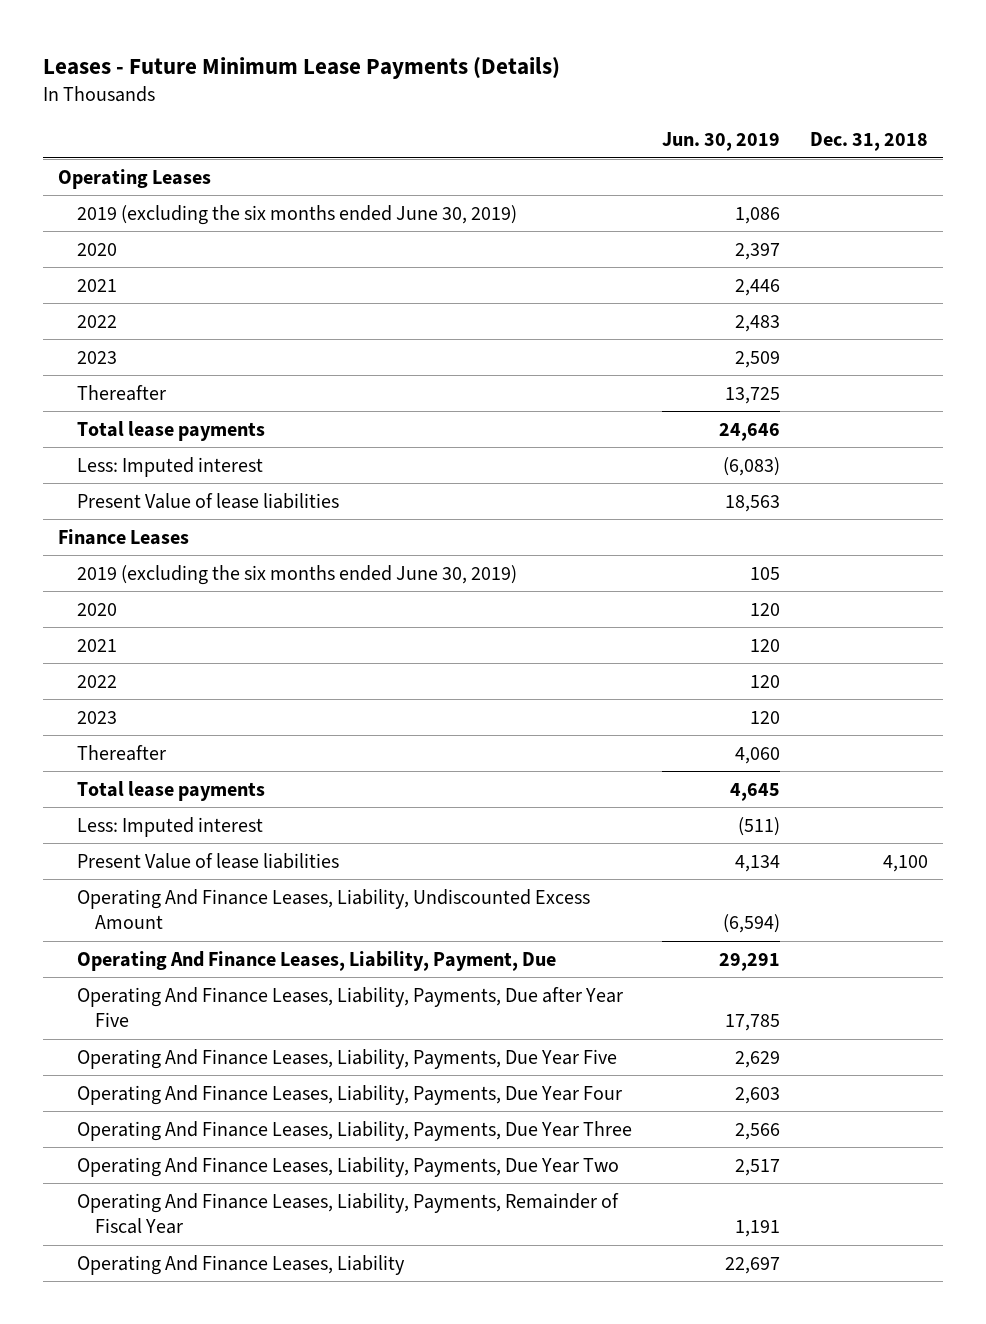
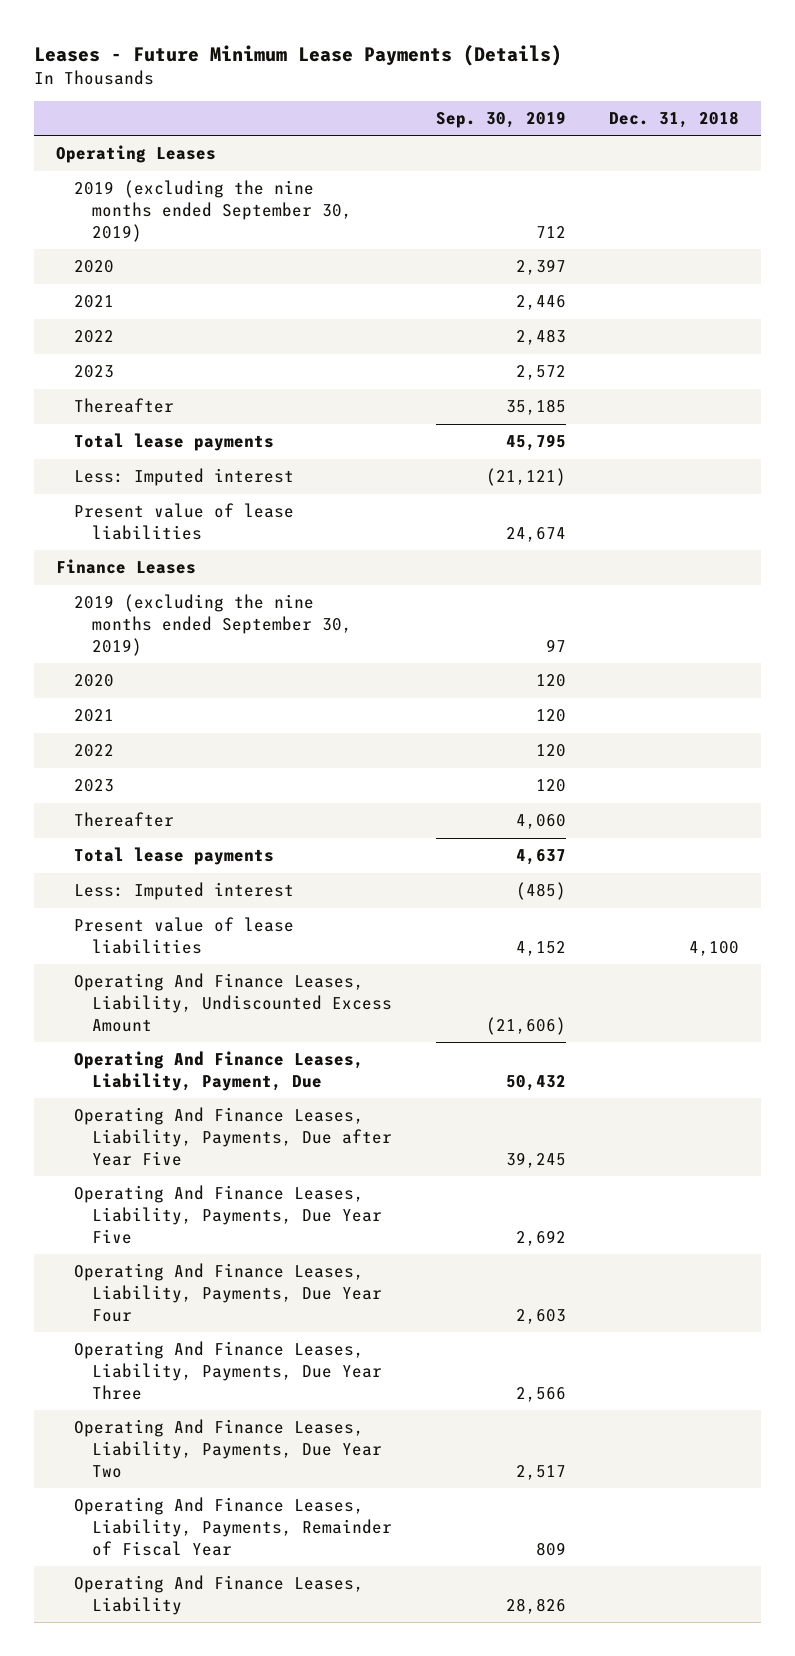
- | Jun. 30, 2019 | Dec. 31, 2018
+ | Sep. 30, 2019 | Dec. 31, 2018
- 2019 (excluding the six months ended June 30, 2019) | 1,086 |
+ 2019 (excluding the nine months ended September 30, 2019) | 712 |
- Present Value of lease liabilities | 18,563 |
+ Present value of lease liabilities | 24,674 |
- 2019 (excluding the six months ended June 30, 2019) | 105 |
+ 2019 (excluding the nine months ended September 30, 2019) | 97 |
- Present Value of lease liabilities | 4,134 | 4,100
+ Present value of lease liabilities | 4,152 | 4,100

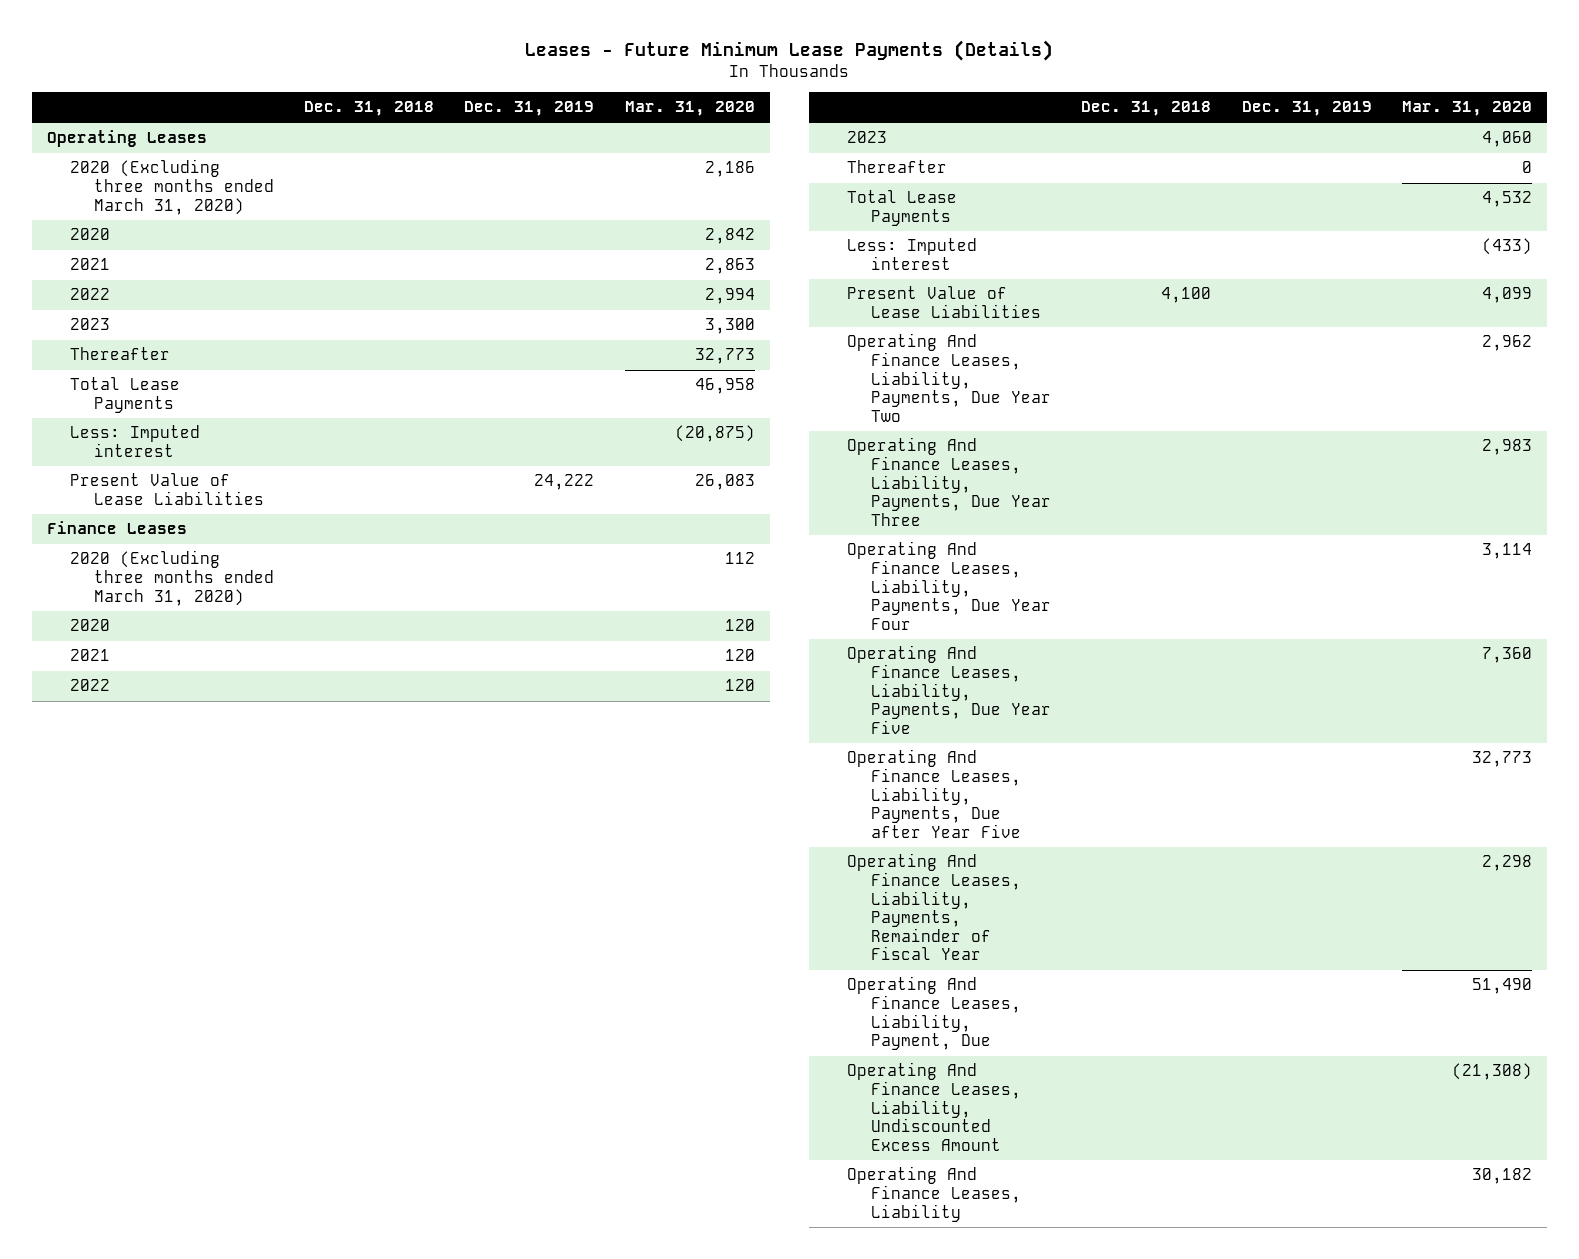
- | Sep. 30, 2019 | Dec. 31, 2018
+ | Dec. 31, 2018 | Dec. 31, 2019 | Mar. 31, 2020
- 2019 (excluding the nine months ended September 30, 2019) | 712 |
+ 2020 (Excluding three months ended March 31, 2020) | | | 2,186
- Total lease payments | 45,795 |
+ Total Lease Payments | | | 46,958
- Present value of lease liabilities | 24,674 |
+ Present Value of Lease Liabilities | | 24,222 | 26,083
- 2019 (excluding the nine months ended September 30, 2019) | 97 |
+ 2020 (Excluding three months ended March 31, 2020) | | | 112
- Total lease payments | 4,637 |
+ Total Lease Payments | | | 4,532
- Present value of lease liabilities | 4,152 | 4,100
+ Present Value of Lease Liabilities | 4,100 | | 4,099
moved down: Operating And Finance Leases, Liability, Payments, Due Year Three | | | 2,983
moved down: Operating And Finance Leases, Liability, Payments, Due Year Four | | | 3,114
moved down: Operating And Finance Leases, Liability, Payments, Due Year Five | | | 7,360
moved down: Operating And Finance Leases, Liability, Payments, Due after Year Five | | | 32,773
moved down: Operating And Finance Leases, Liability, Payment, Due | | | 51,490
moved down: Operating And Finance Leases, Liability, Undiscounted Excess Amount | | | (21,308)

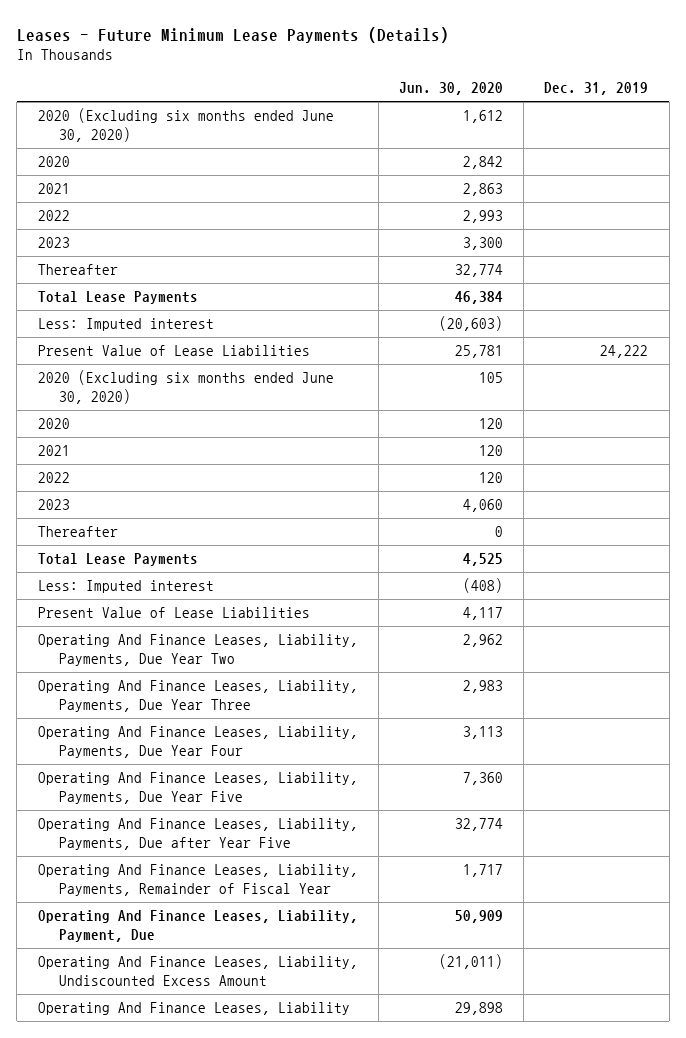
- | Dec. 31, 2018 | Dec. 31, 2019 | Mar. 31, 2020
+ | Jun. 30, 2020 | Dec. 31, 2019
- Operating Leases
- 2020 (Excluding three months ended March 31, 2020) | | | 2,186
+ 2020 (Excluding six months ended June 30, 2020) | 1,612 |
- Finance Leases
- 2020 (Excluding three months ended March 31, 2020) | | | 112
+ 2020 (Excluding six months ended June 30, 2020) | 105 |

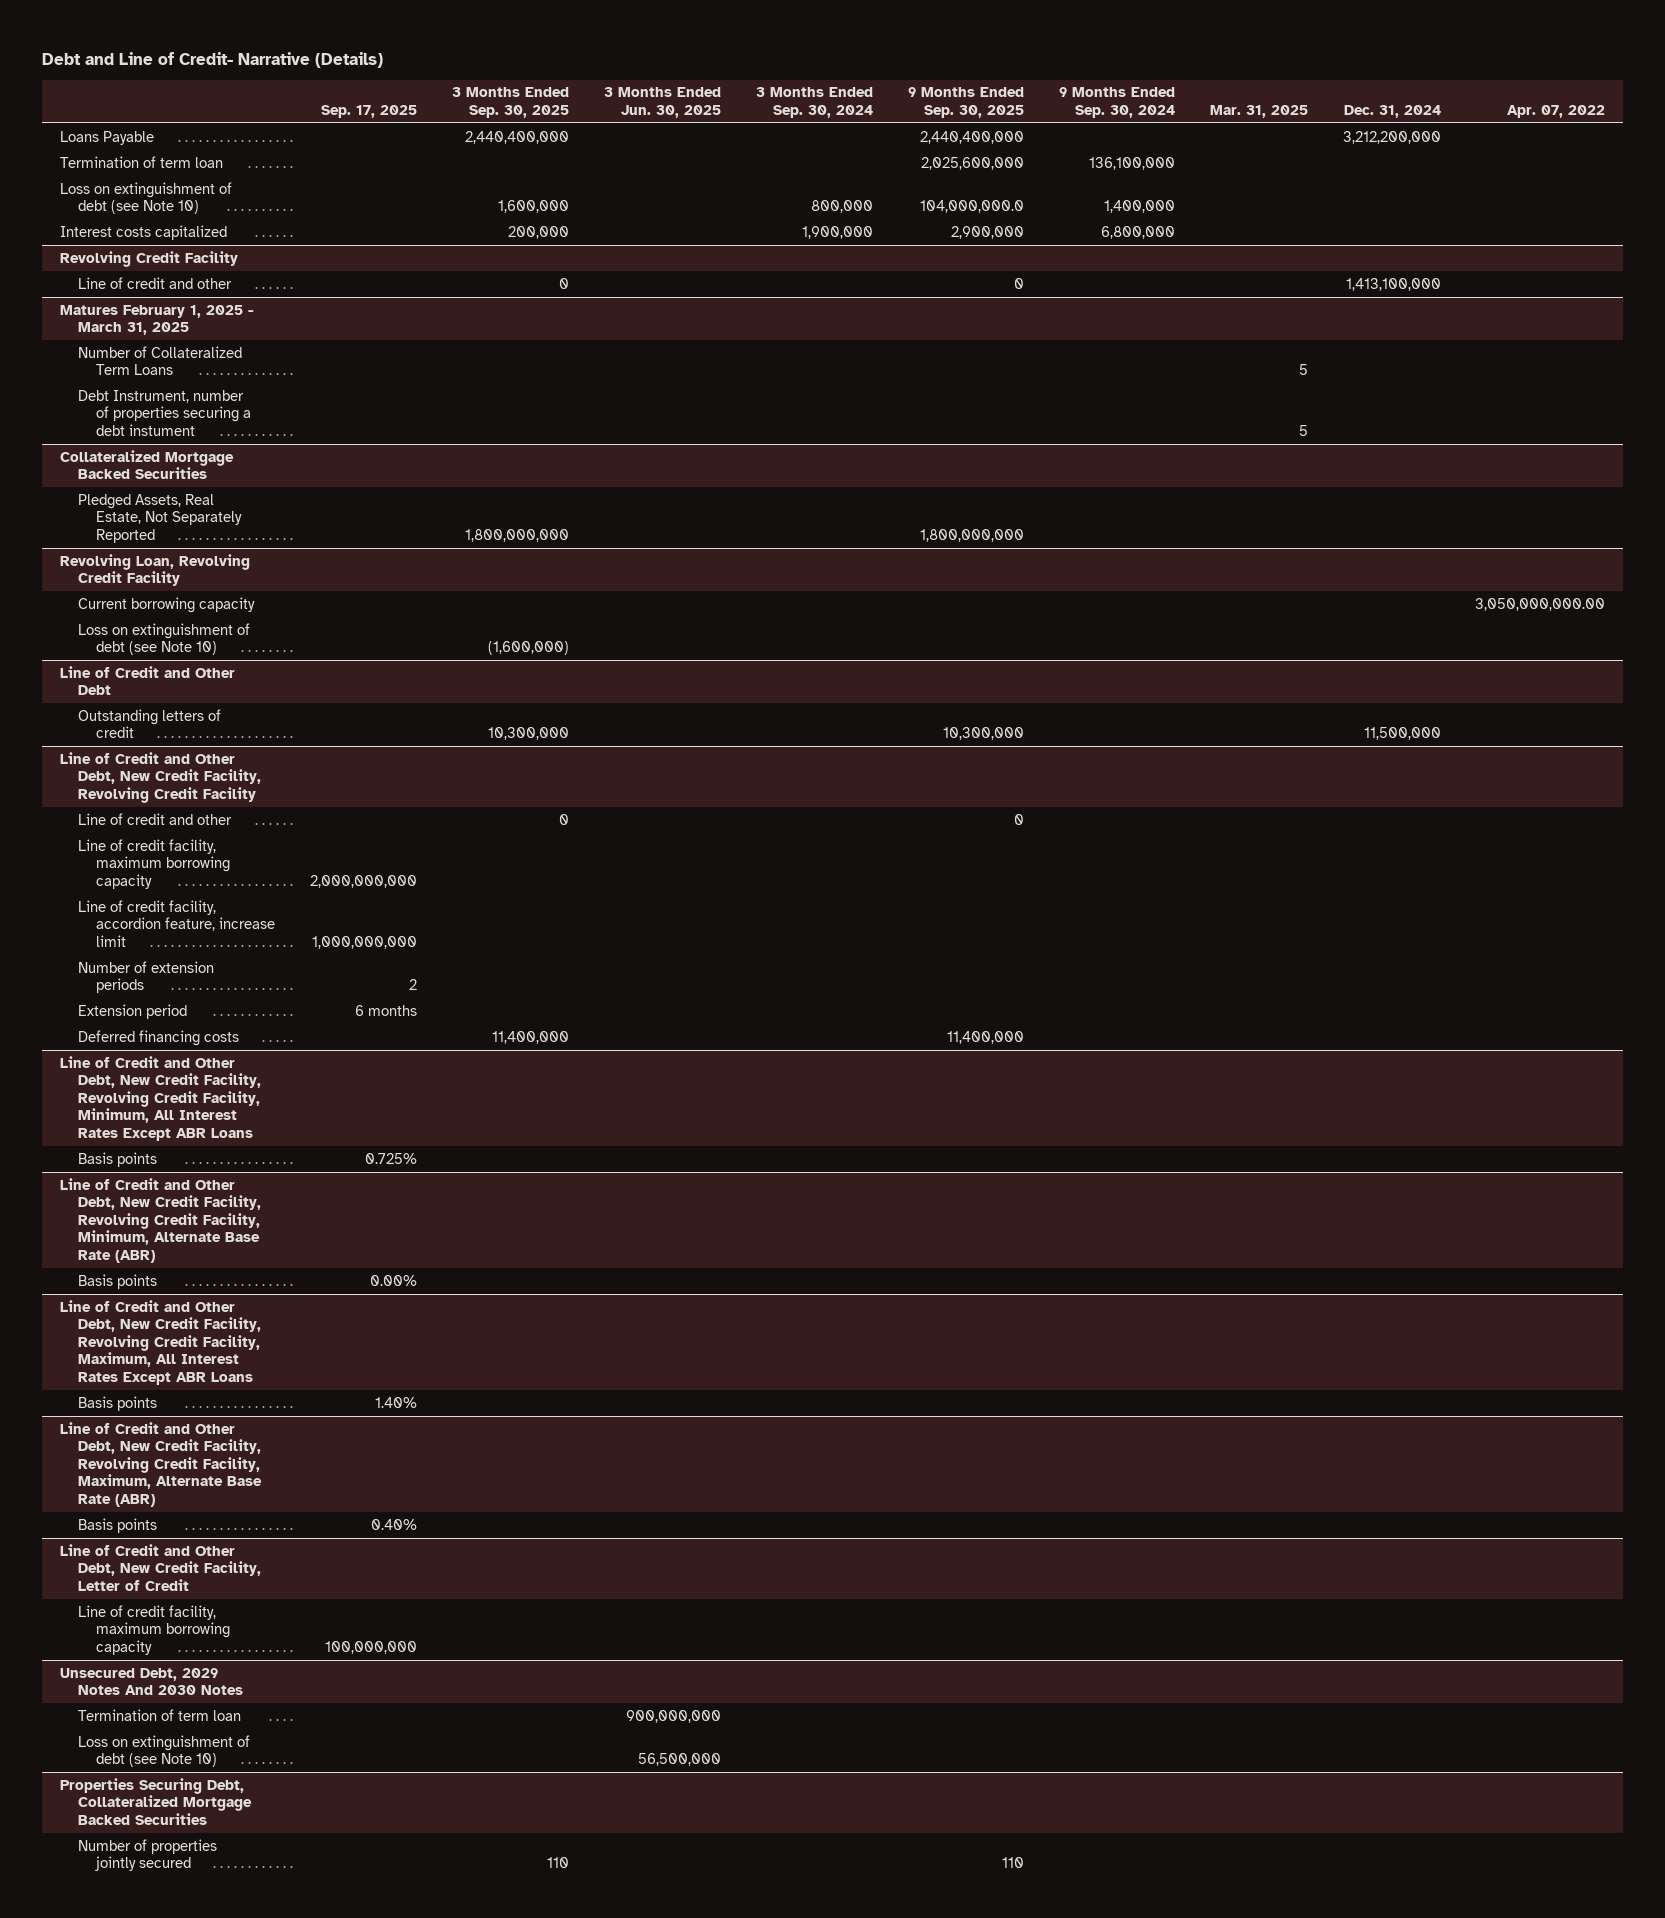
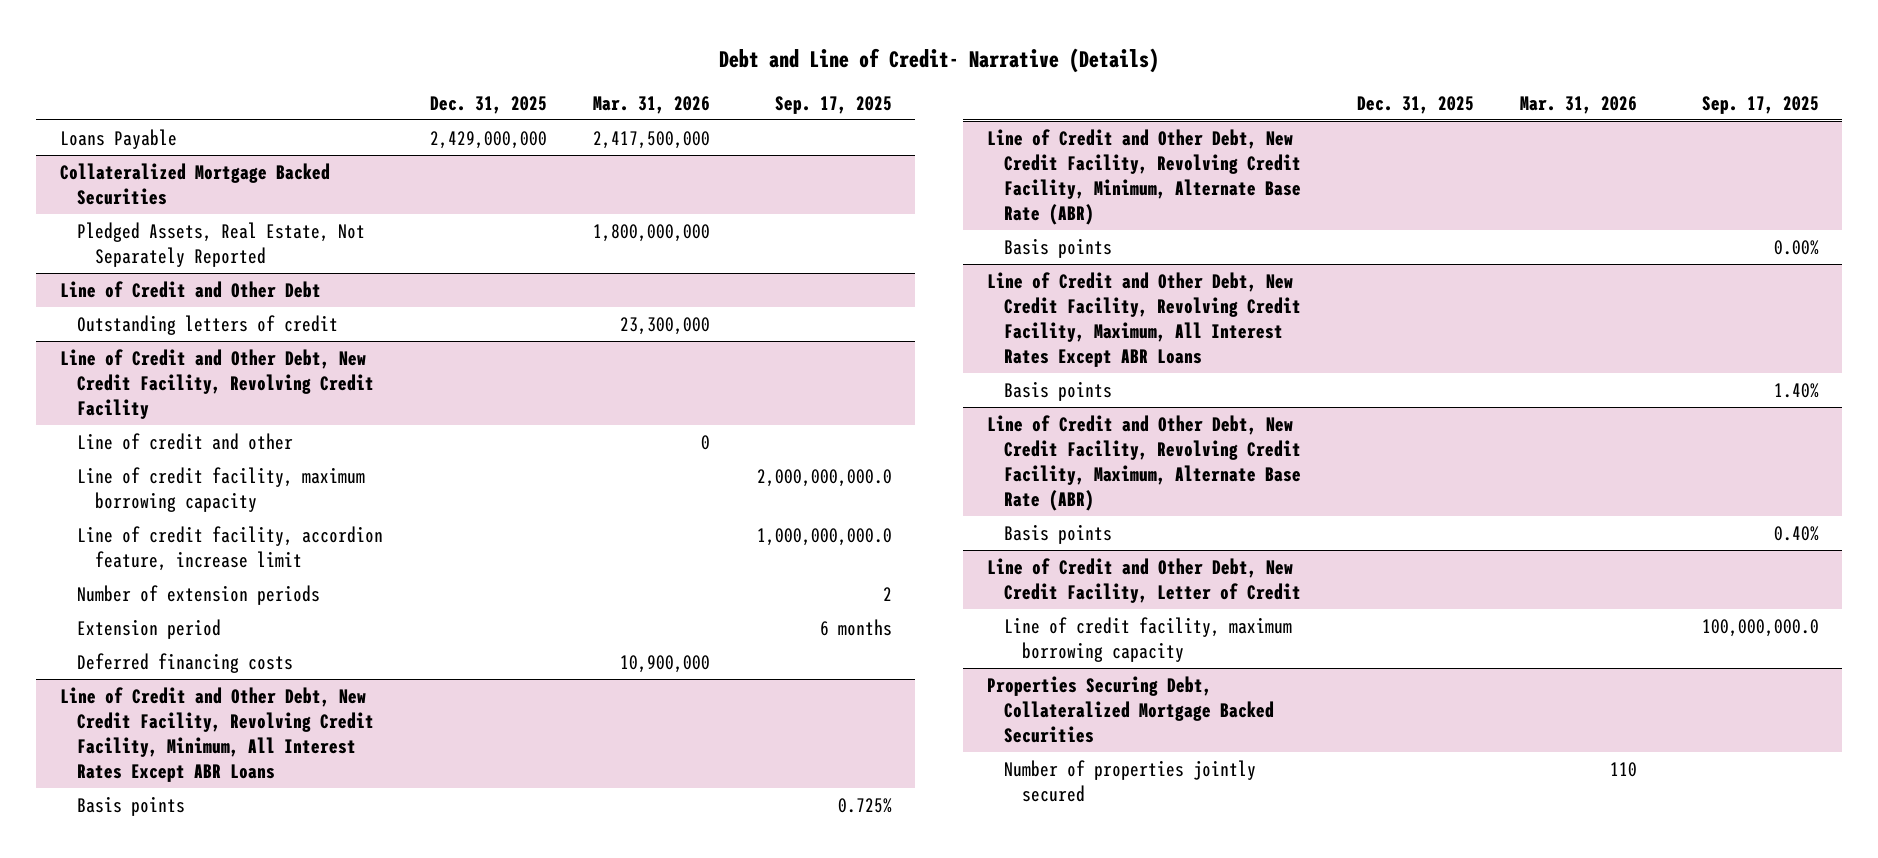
- | Sep. 17, 2025 | 3 Months Ended Sep. 30, 2025 | 3 Months Ended Jun. 30, 2025 | 3 Months Ended Sep. 30, 2024 | 9 Months Ended Sep. 30, 2025 | 9 Months Ended Sep. 30, 2024 | Mar. 31, 2025 | Dec. 31, 2024 | Apr. 07, 2022
+ | Dec. 31, 2025 | Mar. 31, 2026 | Sep. 17, 2025
- Termination of term loan | | | | | 2,025,600,000 | 136,100,000 | | |
- Loss on extinguishment of debt (see Note 10) | | 1,600,000 | | 800,000 | 104,000,000.0 | 1,400,000 | | |
- Interest costs capitalized | | 200,000 | | 1,900,000 | 2,900,000 | 6,800,000 | | |
- Revolving Credit Facility
- Line of credit and other | | 0 | | | 0 | | | 1,413,100,000 |
- Matures February 1, 2025 - March 31, 2025
- Number of Collateralized Term Loans | | | | | | | 5 | |
- Debt Instrument, number of properties securing a debt instument | | | | | | | 5 | |
- Revolving Loan, Revolving Credit Facility
- Current borrowing capacity | | | | | | | | | 3,050,000,000.00
- Loss on extinguishment of debt (see Note 10) | | (1,600,000) | | | | | | |
@ Line of Credit and Other Debt, New Credit Facility, Revolving Credit Facility
- Line of credit facility, maximum borrowing capacity | 2,000,000,000 | | | | | | | |
- Line of credit facility, accordion feature, increase limit | 1,000,000,000 | | | | | | | |
+ Line of credit facility, maximum borrowing capacity | | | 2,000,000,000.0
+ Line of credit facility, accordion feature, increase limit | | | 1,000,000,000.0
@ Line of Credit and Other Debt, New Credit Facility, Letter of Credit
- Line of credit facility, maximum borrowing capacity | 100,000,000 | | | | | | | |
- Unsecured Debt, 2029 Notes And 2030 Notes
- Termination of term loan | | | 900,000,000 | | | | | |
- Loss on extinguishment of debt (see Note 10) | | | 56,500,000 | | | | | |
@ Line of Credit and Other Debt, New Credit Facility, Letter of Credit
+ Line of credit facility, maximum borrowing capacity | | | 100,000,000.0

